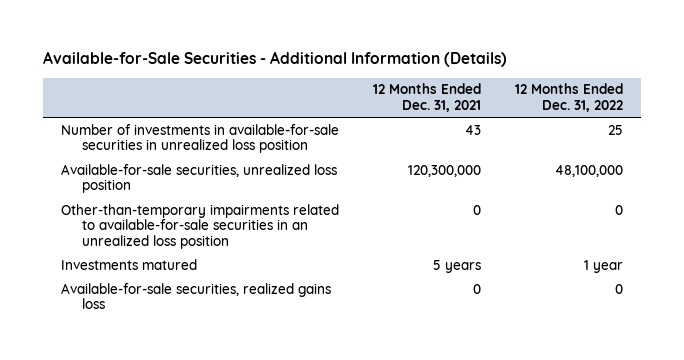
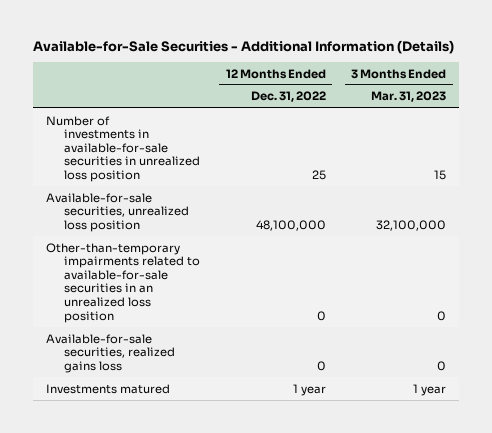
- | 12 Months Ended Dec. 31, 2021 | 12 Months Ended Dec. 31, 2022
+ | 12 Months Ended Dec. 31, 2022 | 3 Months Ended Mar. 31, 2023
moved down: Investments matured | 1 year | 1 year

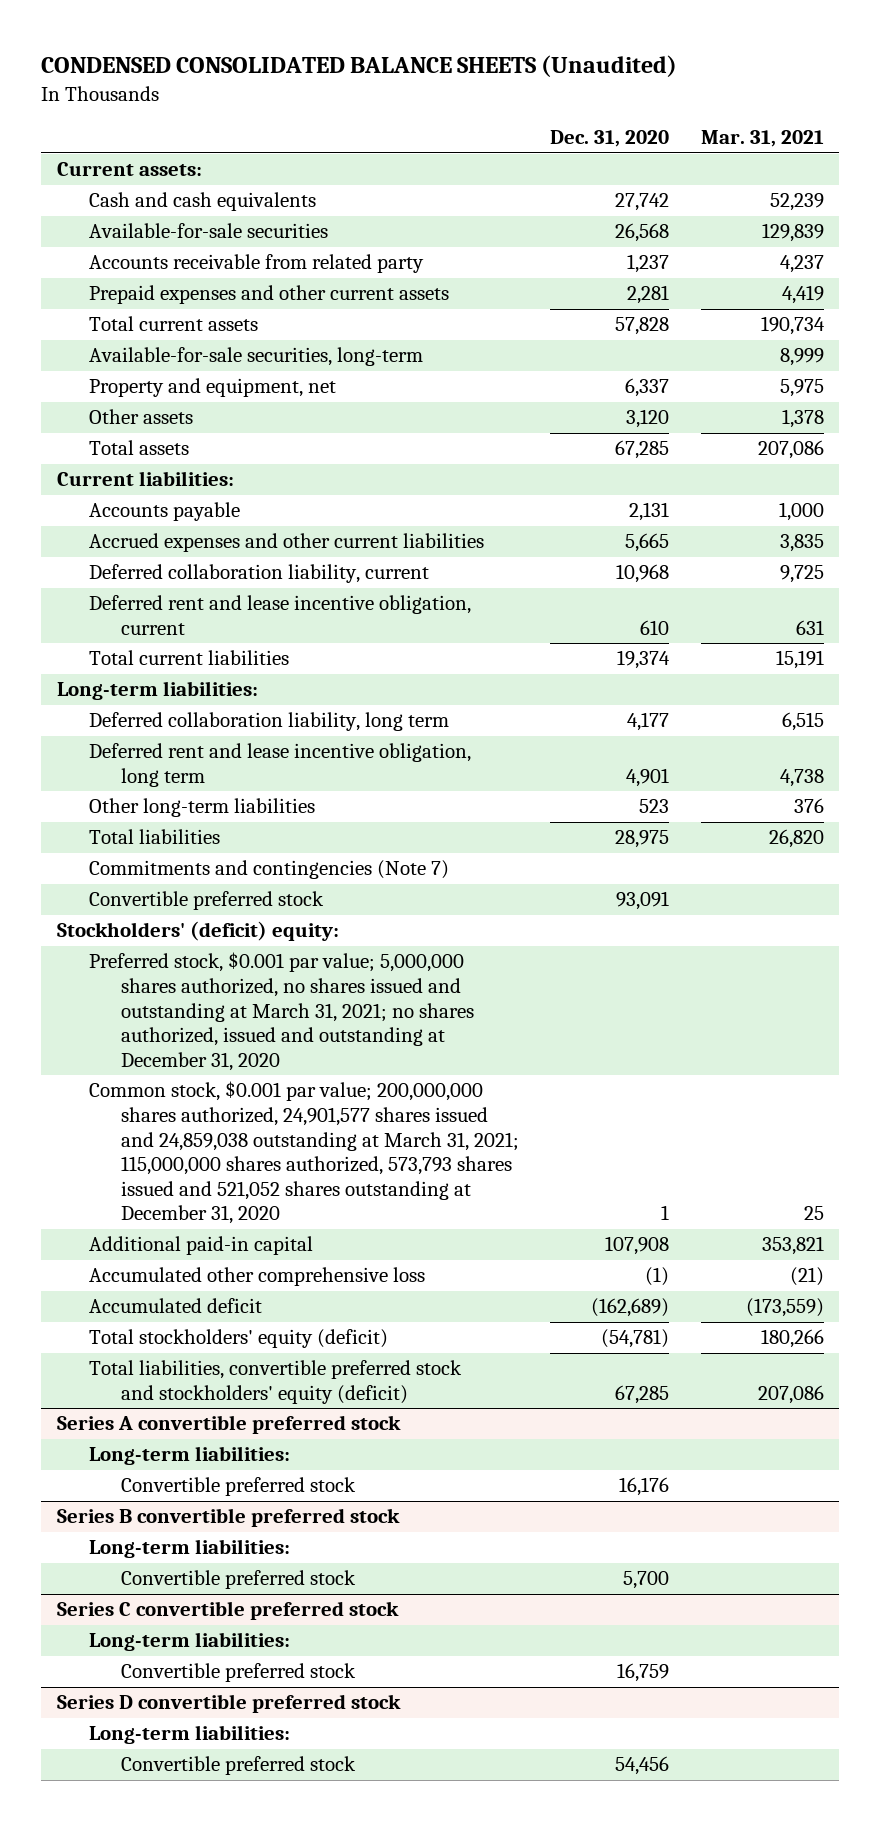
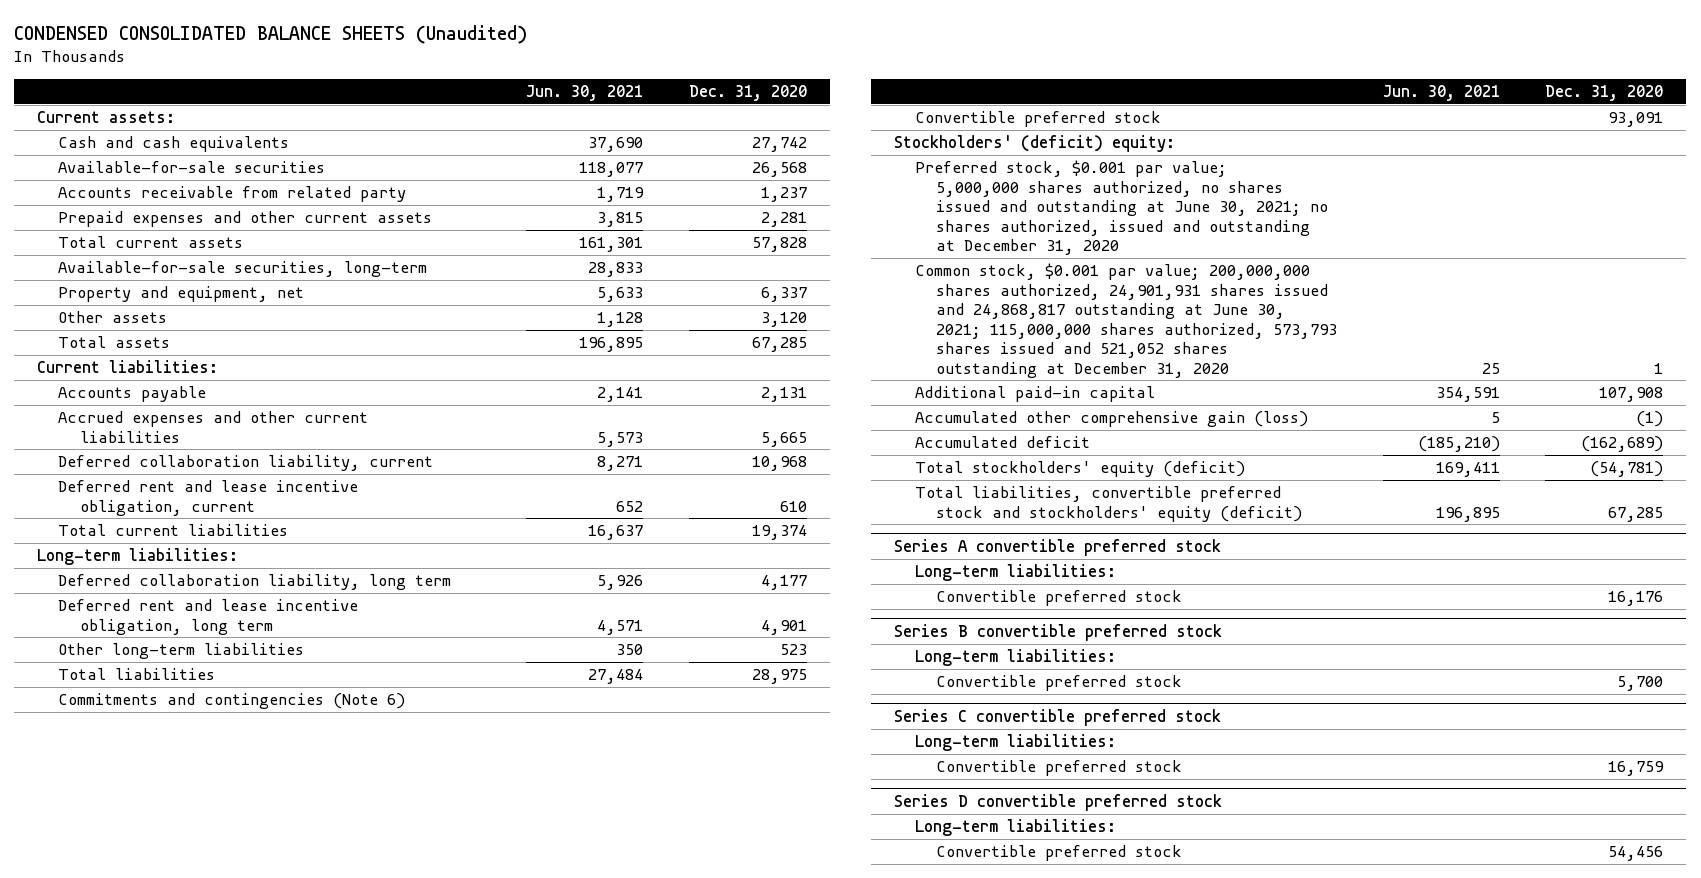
- | Dec. 31, 2020 | Mar. 31, 2021
+ | Jun. 30, 2021 | Dec. 31, 2020
- Commitments and contingencies (Note 7)
+ Commitments and contingencies (Note 6)
- Preferred stock, $0.001 par value; 5,000,000 shares authorized, no shares issued and outstanding at March 31, 2021; no shares authorized, issued and outstanding at December 31, 2020
- Common stock, $0.001 par value; 200,000,000 shares authorized, 24,901,577 shares issued and 24,859,038 outstanding at March 31, 2021; 115,000,000 shares authorized, 573,793 shares issued and 521,052 shares outstanding at December 31, 2020 | 1 | 25
+ Preferred stock, $0.001 par value; 5,000,000 shares authorized, no shares issued and outstanding at June 30, 2021; no shares authorized, issued and outstanding at December 31, 2020
+ Common stock, $0.001 par value; 200,000,000 shares authorized, 24,901,931 shares issued and 24,868,817 outstanding at June 30, 2021; 115,000,000 shares authorized, 573,793 shares issued and 521,052 shares outstanding at December 31, 2020 | 25 | 1
- Accumulated other comprehensive loss | (1) | (21)
+ Accumulated other comprehensive gain (loss) | 5 | (1)

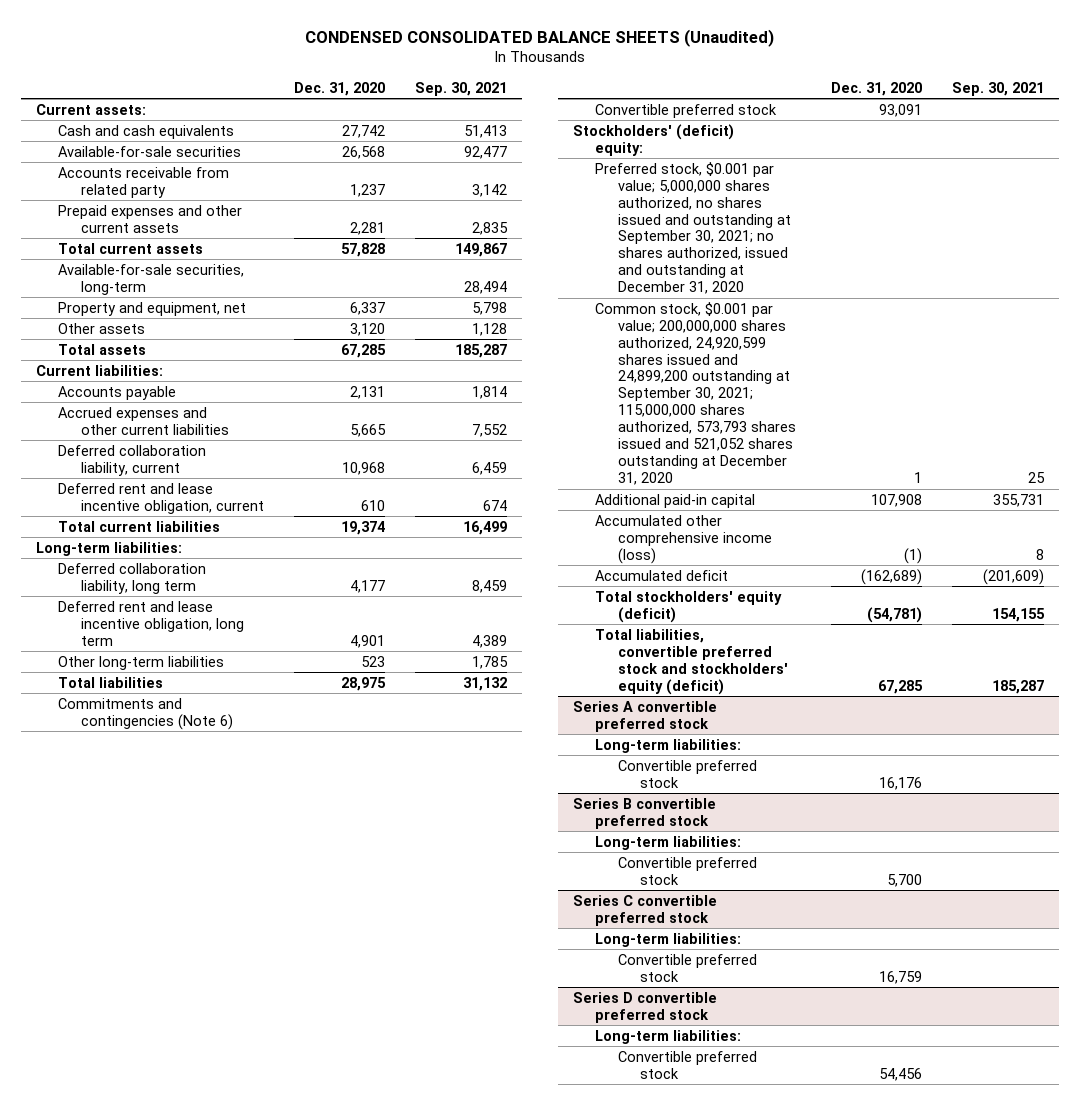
- | Jun. 30, 2021 | Dec. 31, 2020
+ | Dec. 31, 2020 | Sep. 30, 2021
- Preferred stock, $0.001 par value; 5,000,000 shares authorized, no shares issued and outstanding at June 30, 2021; no shares authorized, issued and outstanding at December 31, 2020
- Common stock, $0.001 par value; 200,000,000 shares authorized, 24,901,931 shares issued and 24,868,817 outstanding at June 30, 2021; 115,000,000 shares authorized, 573,793 shares issued and 521,052 shares outstanding at December 31, 2020 | 25 | 1
+ Preferred stock, $0.001 par value; 5,000,000 shares authorized, no shares issued and outstanding at September 30, 2021; no shares authorized, issued and outstanding at December 31, 2020
+ Common stock, $0.001 par value; 200,000,000 shares authorized, 24,920,599 shares issued and 24,899,200 outstanding at September 30, 2021; 115,000,000 shares authorized, 573,793 shares issued and 521,052 shares outstanding at December 31, 2020 | 1 | 25
- Accumulated other comprehensive gain (loss) | 5 | (1)
+ Accumulated other comprehensive income (loss) | (1) | 8

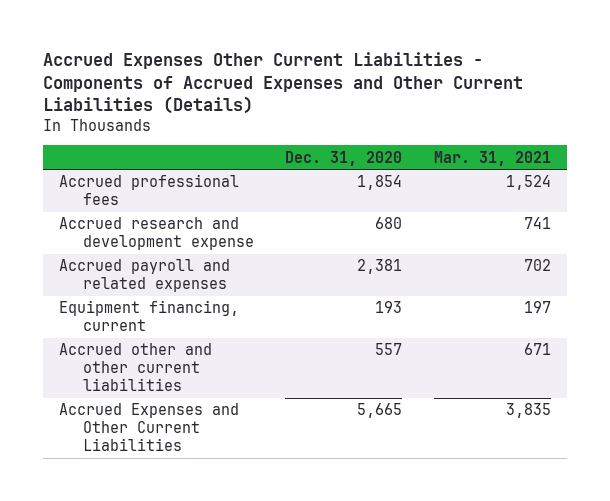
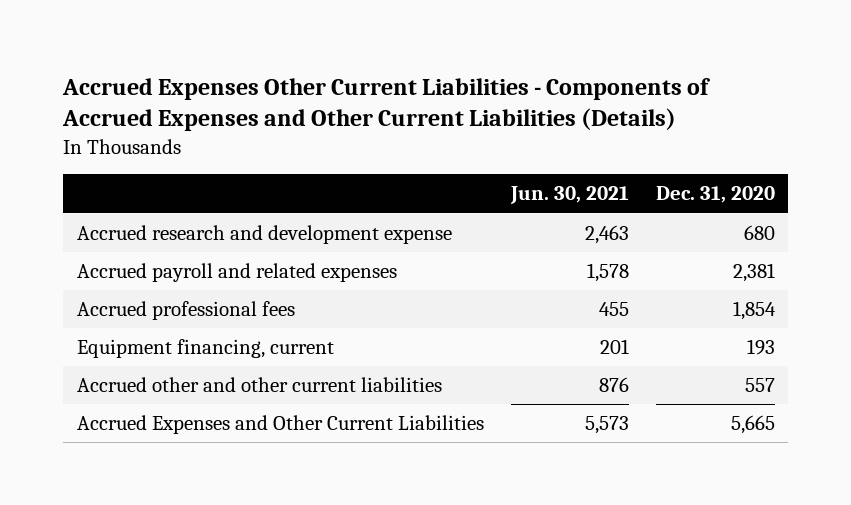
- | Dec. 31, 2020 | Mar. 31, 2021
+ | Jun. 30, 2021 | Dec. 31, 2020
moved down: Accrued professional fees | 455 | 1,854

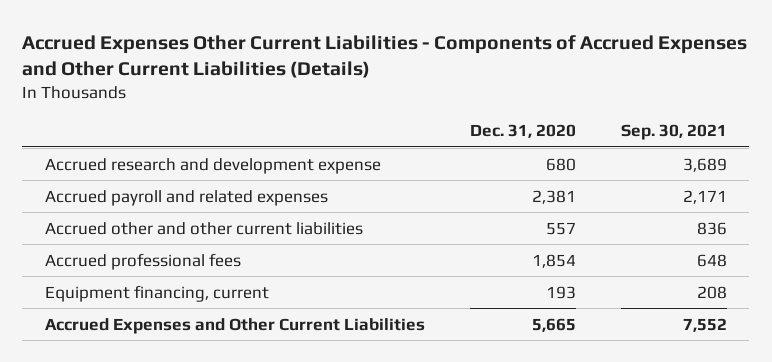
- | Jun. 30, 2021 | Dec. 31, 2020
+ | Dec. 31, 2020 | Sep. 30, 2021
moved up: Accrued other and other current liabilities | 557 | 836

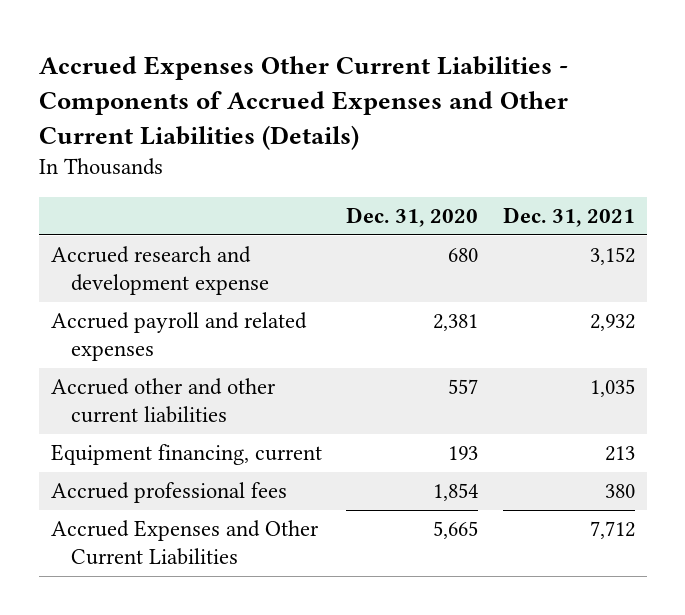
- | Dec. 31, 2020 | Sep. 30, 2021
+ | Dec. 31, 2020 | Dec. 31, 2021
moved down: Accrued professional fees | 1,854 | 380

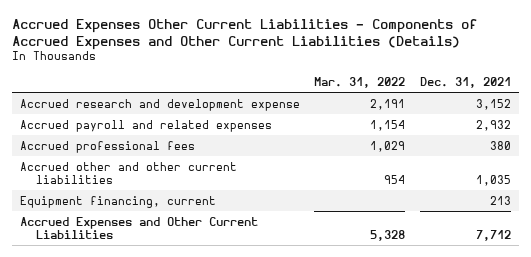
- | Dec. 31, 2020 | Dec. 31, 2021
+ | Mar. 31, 2022 | Dec. 31, 2021
moved up: Accrued professional fees | 1,029 | 380

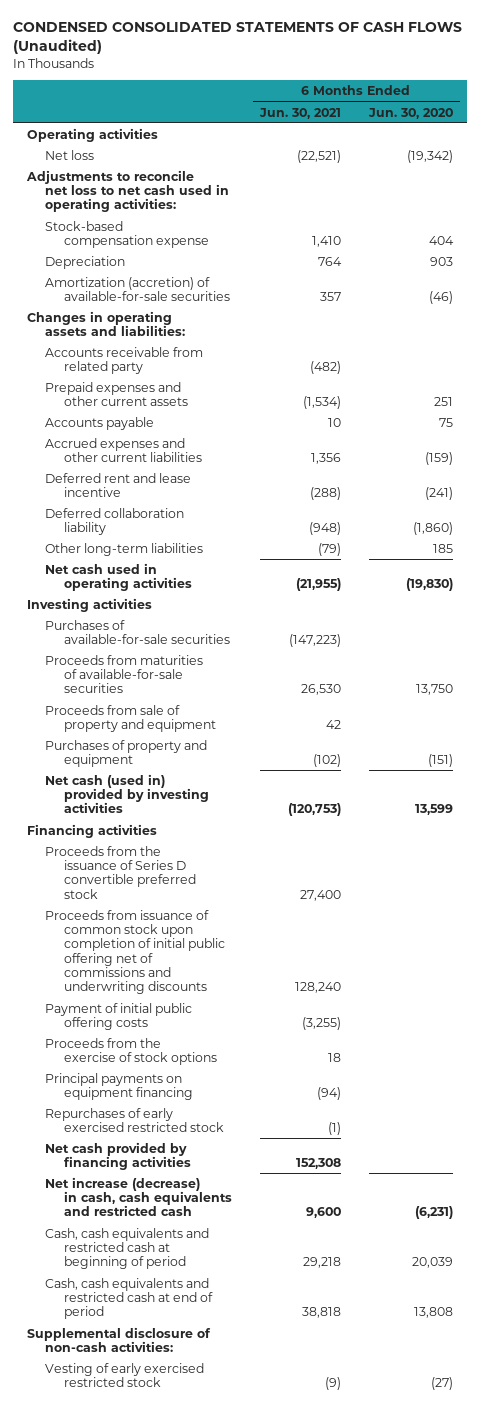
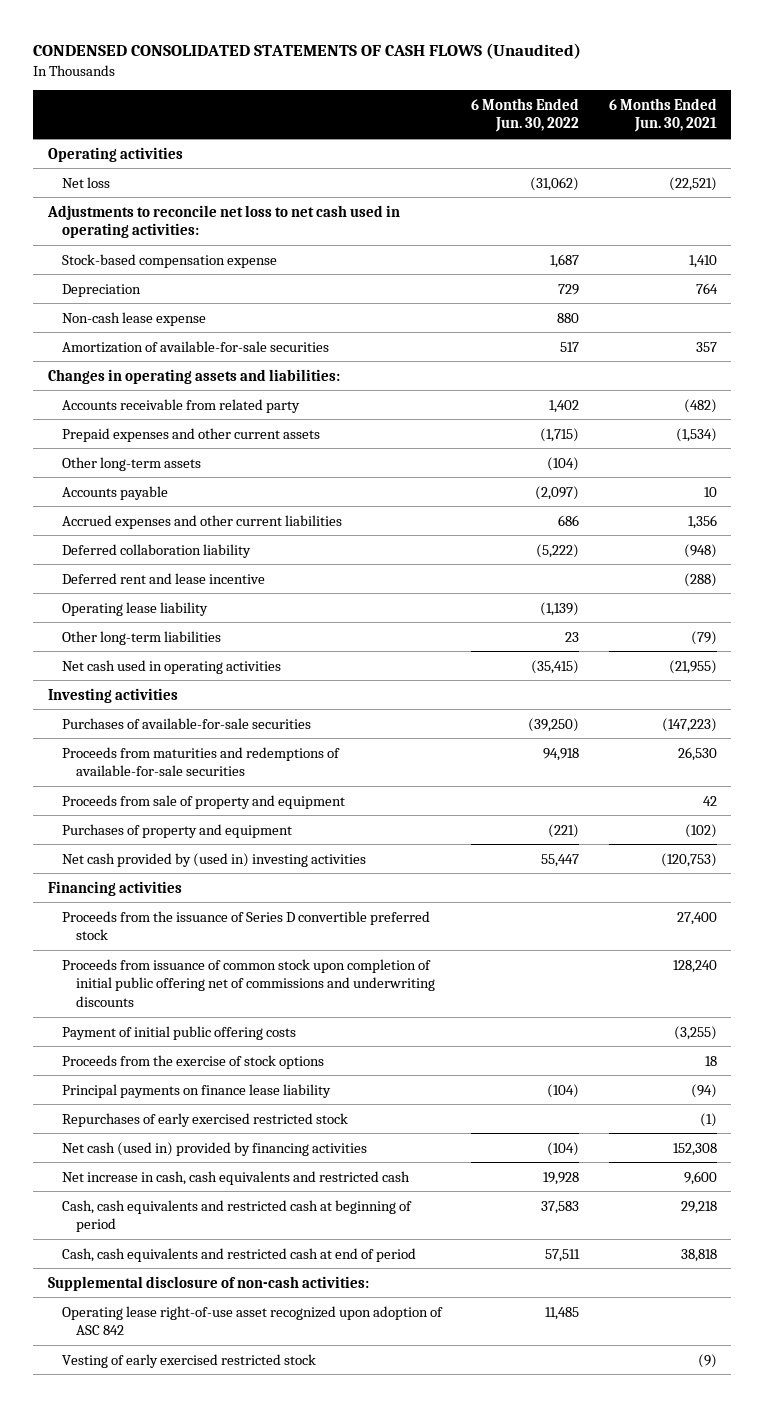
- | 6 Months Ended Jun. 30, 2021 | 6 Months Ended Jun. 30, 2020
+ | 6 Months Ended Jun. 30, 2022 | 6 Months Ended Jun. 30, 2021
- Amortization (accretion) of available-for-sale securities | 357 | (46)
+ Non-cash lease expense | 880 |
+ Amortization of available-for-sale securities | 517 | 357
+ Other long-term assets | (104) |
moved down: Deferred rent and lease incentive | | (288)
+ Operating lease liability | (1,139) |
- Proceeds from maturities of available-for-sale securities | 26,530 | 13,750
+ Proceeds from maturities and redemptions of available-for-sale securities | 94,918 | 26,530
- Net cash (used in) provided by investing activities | (120,753) | 13,599
+ Net cash provided by (used in) investing activities | 55,447 | (120,753)
- Principal payments on equipment financing | (94) |
+ Principal payments on finance lease liability | (104) | (94)
- Net cash provided by financing activities | 152,308 |
- Net increase (decrease) in cash, cash equivalents and restricted cash | 9,600 | (6,231)
+ Net cash (used in) provided by financing activities | (104) | 152,308
+ Net increase in cash, cash equivalents and restricted cash | 19,928 | 9,600
+ Operating lease right-of-use asset recognized upon adoption of ASC 842 | 11,485 |

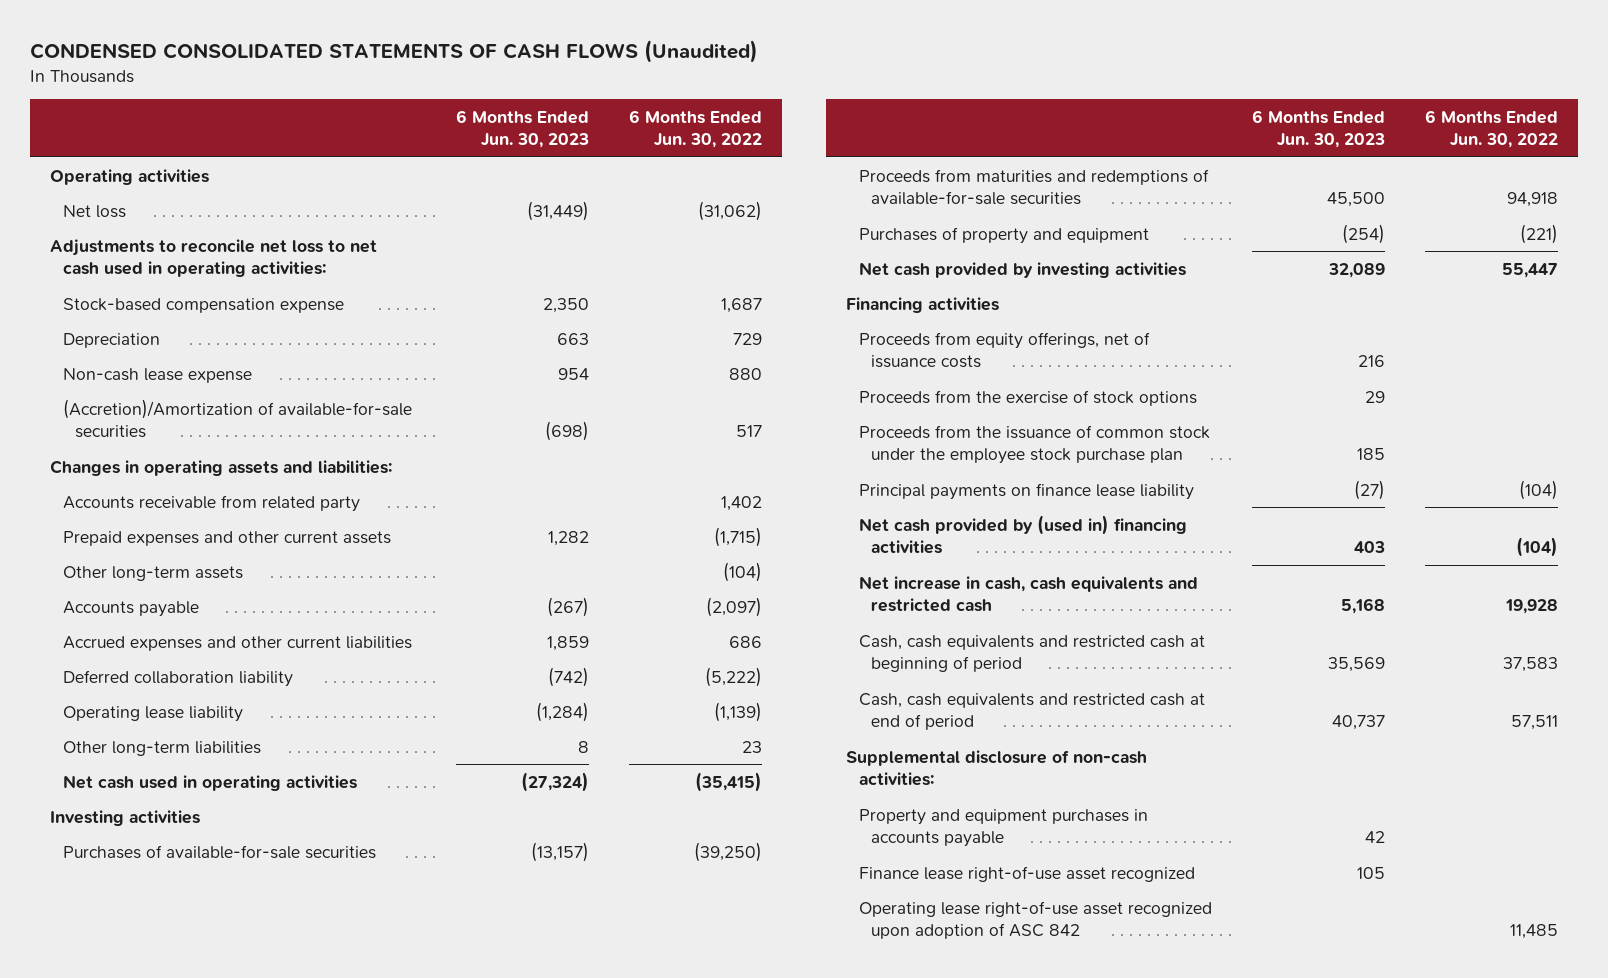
- | 6 Months Ended Jun. 30, 2022 | 6 Months Ended Jun. 30, 2021
+ | 6 Months Ended Jun. 30, 2023 | 6 Months Ended Jun. 30, 2022
- Amortization of available-for-sale securities | 517 | 357
+ (Accretion)/Amortization of available-for-sale securities | (698) | 517
- Deferred rent and lease incentive | | (288)
- Proceeds from sale of property and equipment | | 42
- Net cash provided by (used in) investing activities | 55,447 | (120,753)
+ Net cash provided by investing activities | 32,089 | 55,447
- Proceeds from the issuance of Series D convertible preferred stock | | 27,400
- Proceeds from issuance of common stock upon completion of initial public offering net of commissions and underwriting discounts | | 128,240
- Payment of initial public offering costs | | (3,255)
+ Proceeds from equity offerings, net of issuance costs | 216 |
+ Proceeds from the issuance of common stock under the employee stock purchase plan | 185 |
- Repurchases of early exercised restricted stock | | (1)
- Net cash (used in) provided by financing activities | (104) | 152,308
+ Net cash provided by (used in) financing activities | 403 | (104)
+ Property and equipment purchases in accounts payable | 42 |
+ Finance lease right-of-use asset recognized | 105 |
- Vesting of early exercised restricted stock | | (9)

